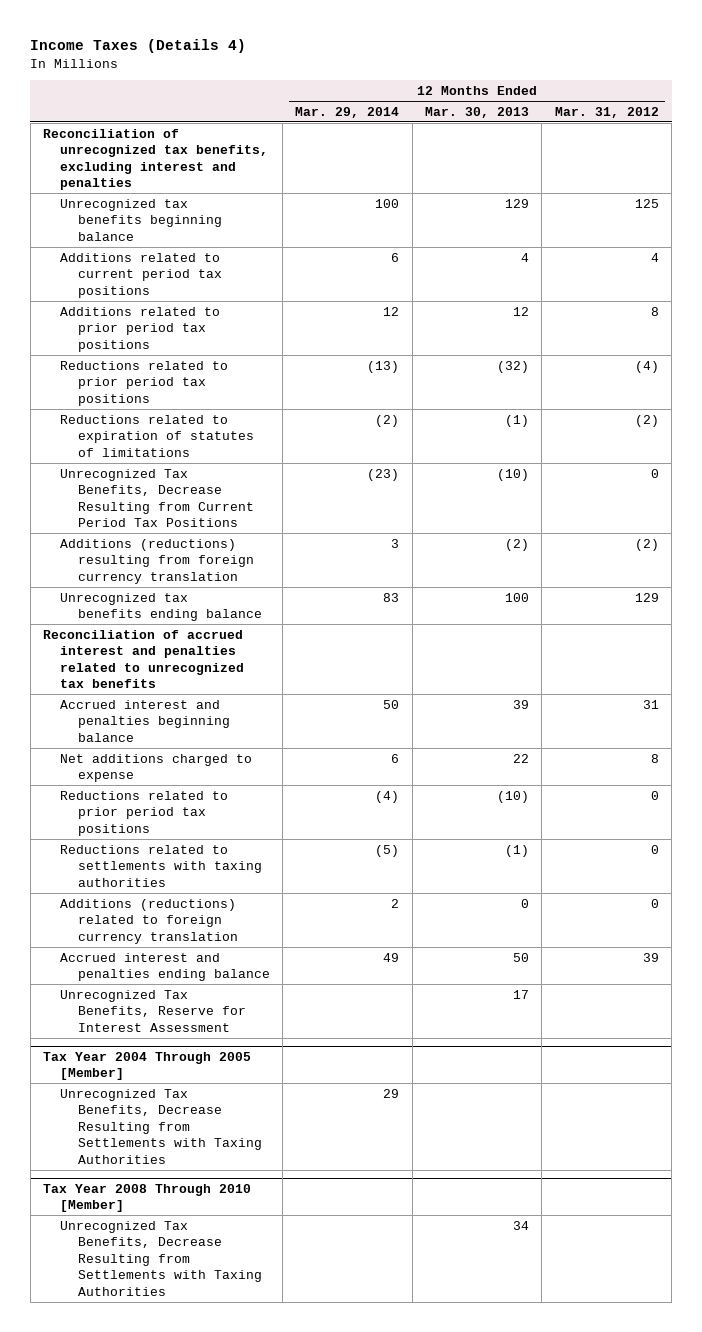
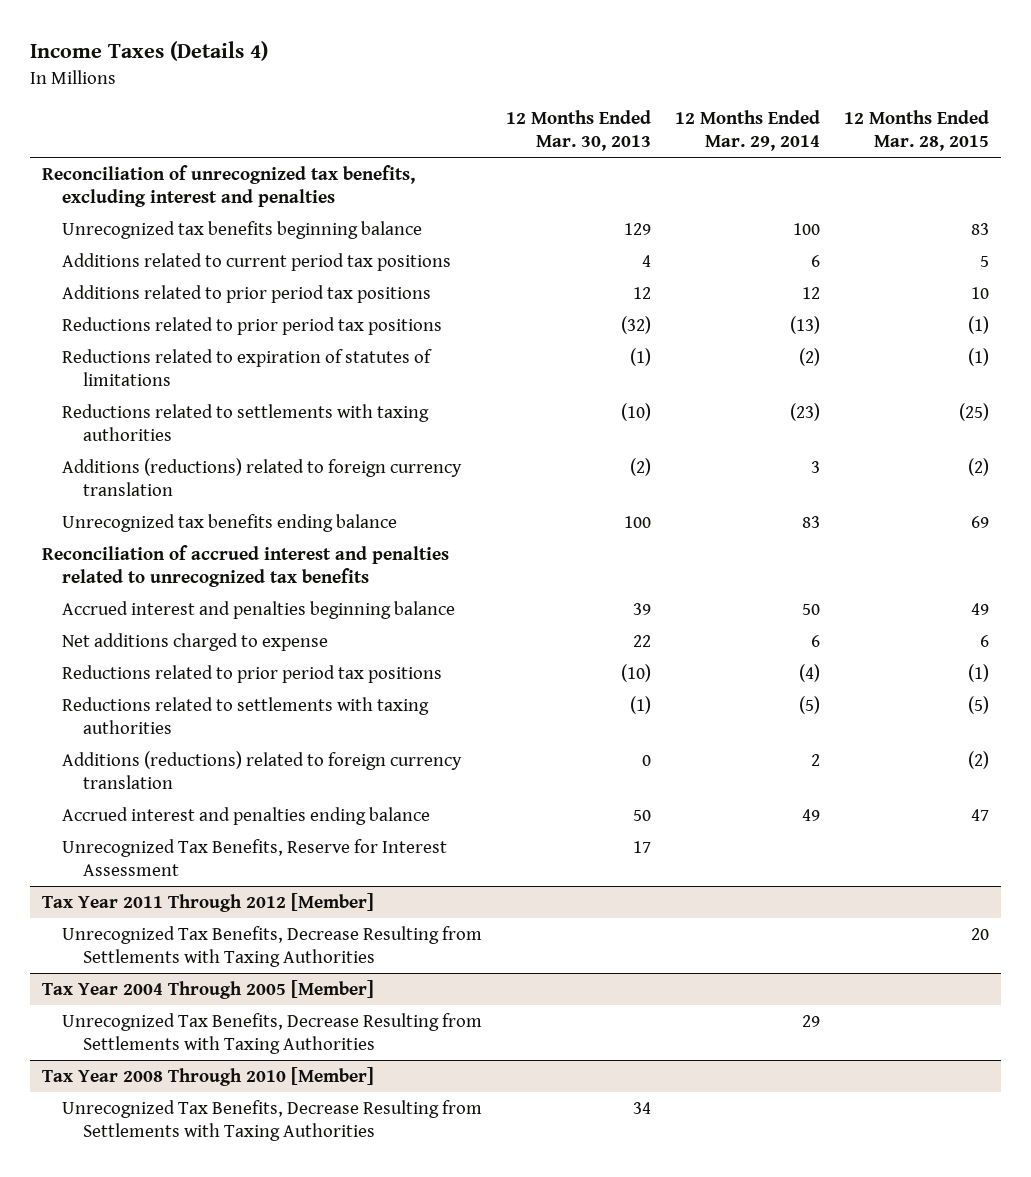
- | 12 Months Ended Mar. 29, 2014 | 12 Months Ended Mar. 30, 2013 | 12 Months Ended Mar. 31, 2012
+ | 12 Months Ended Mar. 30, 2013 | 12 Months Ended Mar. 29, 2014 | 12 Months Ended Mar. 28, 2015
- Unrecognized Tax Benefits, Decrease Resulting from Current Period Tax Positions | (23) | (10) | 0
- Additions (reductions) resulting from foreign currency translation | 3 | (2) | (2)
+ Reductions related to settlements with taxing authorities | (10) | (23) | (25)
+ Additions (reductions) related to foreign currency translation | (2) | 3 | (2)
+ Tax Year 2011 Through 2012 [Member]
+ Unrecognized Tax Benefits, Decrease Resulting from Settlements with Taxing Authorities | | | 20

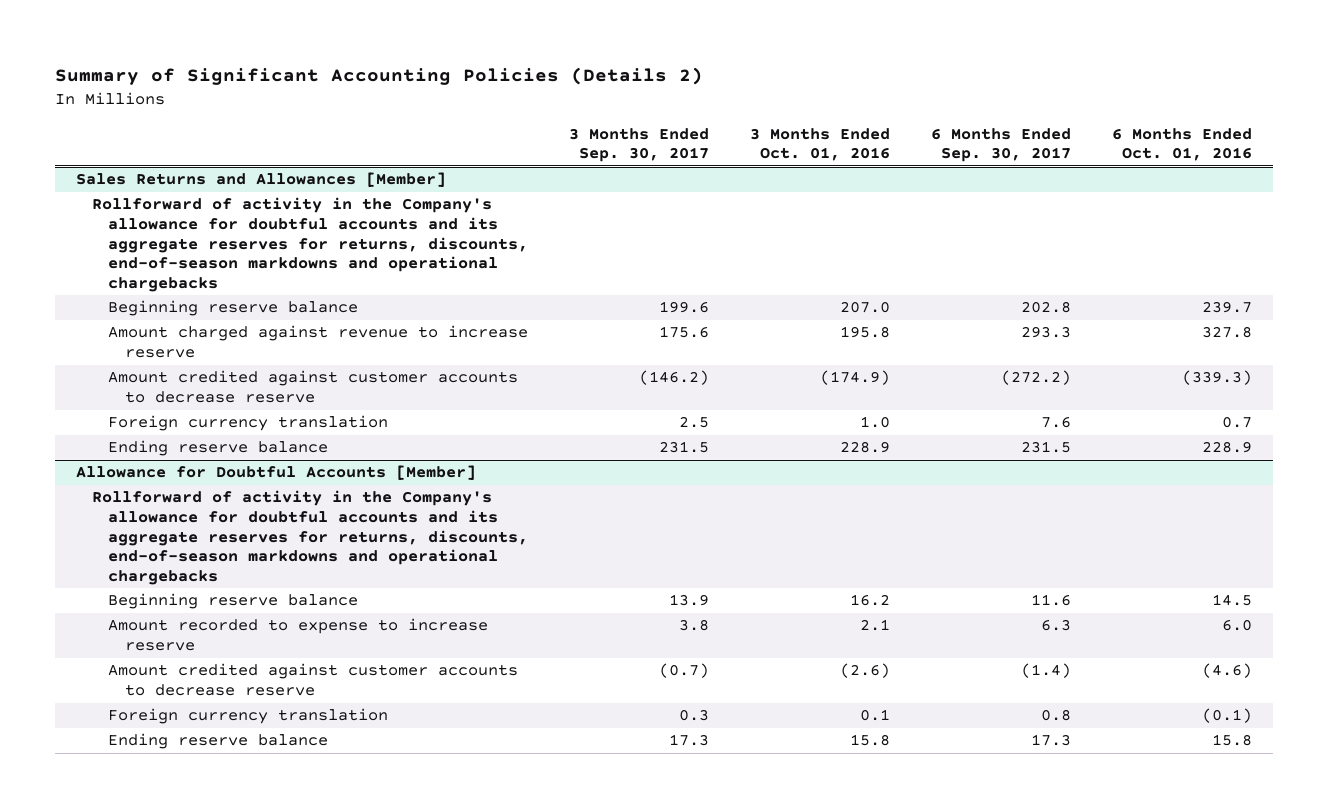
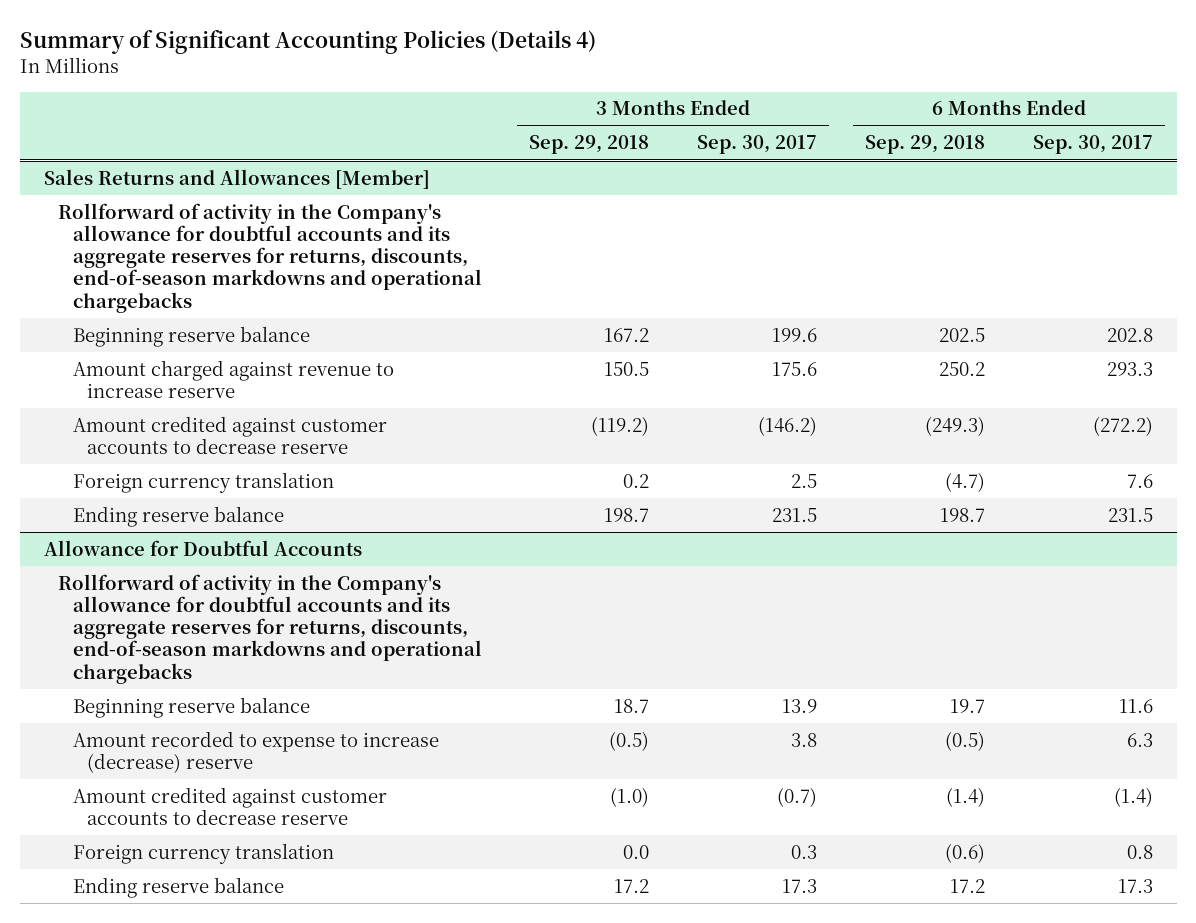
- Summary of Significant Accounting Policies (Details 2)
+ Summary of Significant Accounting Policies (Details 4)
- | 3 Months Ended Sep. 30, 2017 | 3 Months Ended Oct. 01, 2016 | 6 Months Ended Sep. 30, 2017 | 6 Months Ended Oct. 01, 2016
+ | 3 Months Ended Sep. 29, 2018 | 3 Months Ended Sep. 30, 2017 | 6 Months Ended Sep. 29, 2018 | 6 Months Ended Sep. 30, 2017
- Allowance for Doubtful Accounts [Member]
+ Allowance for Doubtful Accounts
- Amount recorded to expense to increase reserve | 3.8 | 2.1 | 6.3 | 6.0
+ Amount recorded to expense to increase (decrease) reserve | (0.5) | 3.8 | (0.5) | 6.3

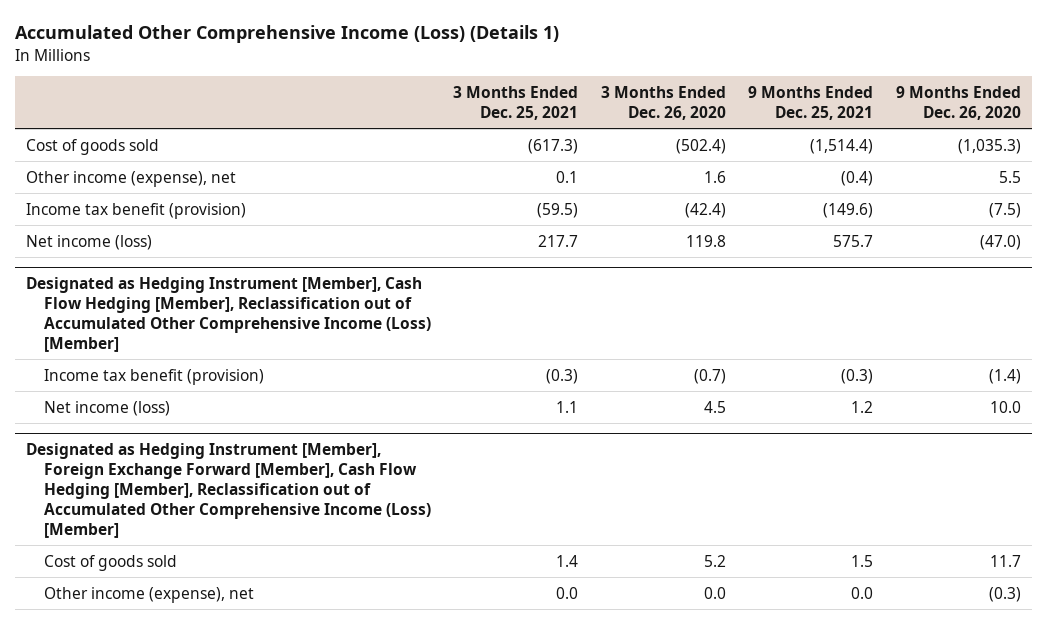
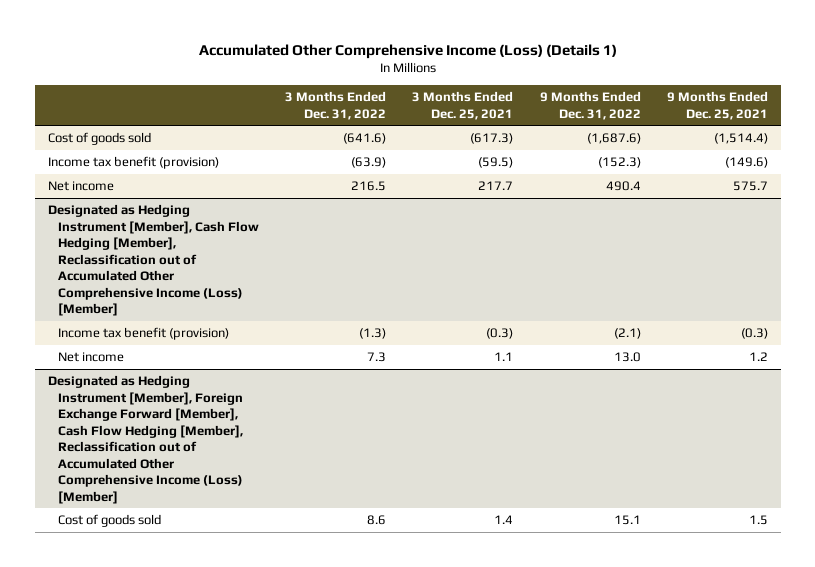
- | 3 Months Ended Dec. 25, 2021 | 3 Months Ended Dec. 26, 2020 | 9 Months Ended Dec. 25, 2021 | 9 Months Ended Dec. 26, 2020
+ | 3 Months Ended Dec. 31, 2022 | 3 Months Ended Dec. 25, 2021 | 9 Months Ended Dec. 31, 2022 | 9 Months Ended Dec. 25, 2021
- Other income (expense), net | 0.1 | 1.6 | (0.4) | 5.5
- Net income (loss) | 217.7 | 119.8 | 575.7 | (47.0)
+ Net income | 216.5 | 217.7 | 490.4 | 575.7
@ Designated as Hedging Instrument [Member], Cash Flow Hedging [Member], Reclassification out of Accumulated Other Comprehensive Income (Loss) [Member]
- Net income (loss) | 1.1 | 4.5 | 1.2 | 10.0
+ Net income | 7.3 | 1.1 | 13.0 | 1.2
@ Designated as Hedging Instrument [Member], Foreign Exchange Forward [Member], Cash Flow Hedging [Member], Reclassification out of Accumulated Other Comprehensive Income (Loss) [Member]
- Other income (expense), net | 0.0 | 0.0 | 0.0 | (0.3)

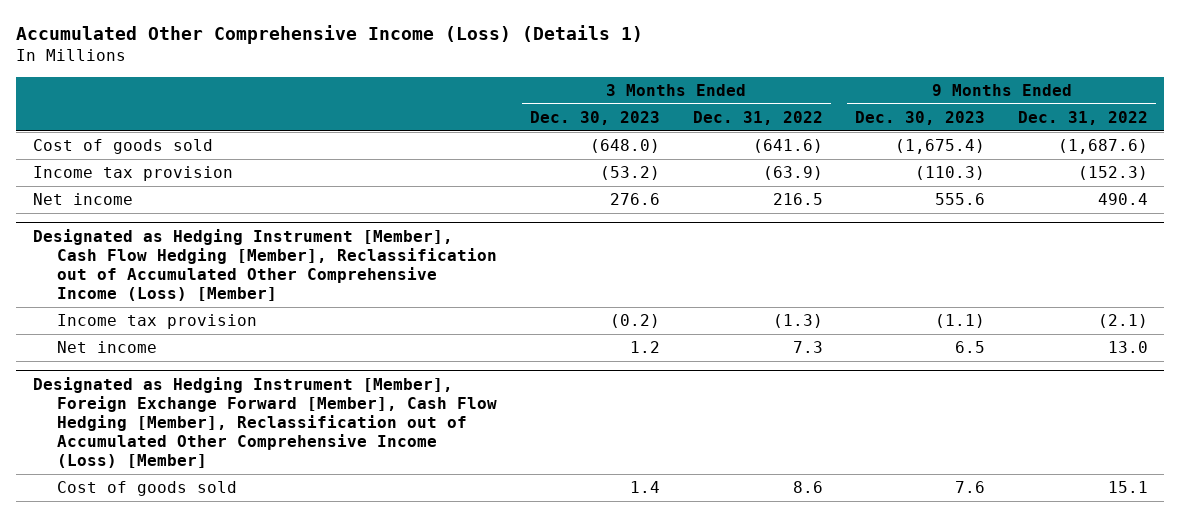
- | 3 Months Ended Dec. 31, 2022 | 3 Months Ended Dec. 25, 2021 | 9 Months Ended Dec. 31, 2022 | 9 Months Ended Dec. 25, 2021
+ | 3 Months Ended Dec. 30, 2023 | 3 Months Ended Dec. 31, 2022 | 9 Months Ended Dec. 30, 2023 | 9 Months Ended Dec. 31, 2022
- Income tax benefit (provision) | (63.9) | (59.5) | (152.3) | (149.6)
+ Income tax provision | (53.2) | (63.9) | (110.3) | (152.3)
@ Designated as Hedging Instrument [Member], Cash Flow Hedging [Member], Reclassification out of Accumulated Other Comprehensive Income (Loss) [Member]
- Income tax benefit (provision) | (1.3) | (0.3) | (2.1) | (0.3)
+ Income tax provision | (0.2) | (1.3) | (1.1) | (2.1)

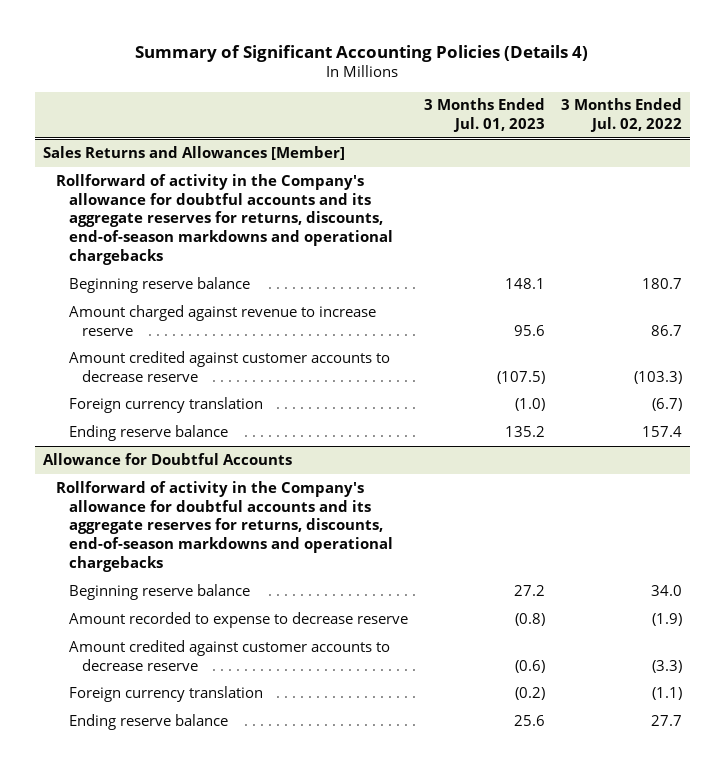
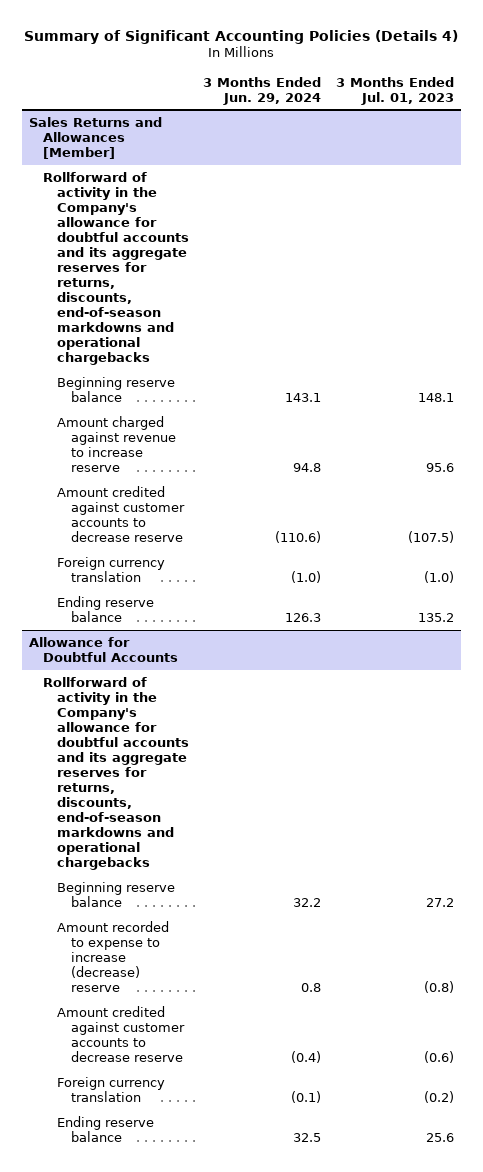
- | 3 Months Ended Jul. 01, 2023 | 3 Months Ended Jul. 02, 2022
+ | 3 Months Ended Jun. 29, 2024 | 3 Months Ended Jul. 01, 2023
@ Allowance for Doubtful Accounts
- Amount recorded to expense to decrease reserve | (0.8) | (1.9)
+ Amount recorded to expense to increase (decrease) reserve | 0.8 | (0.8)

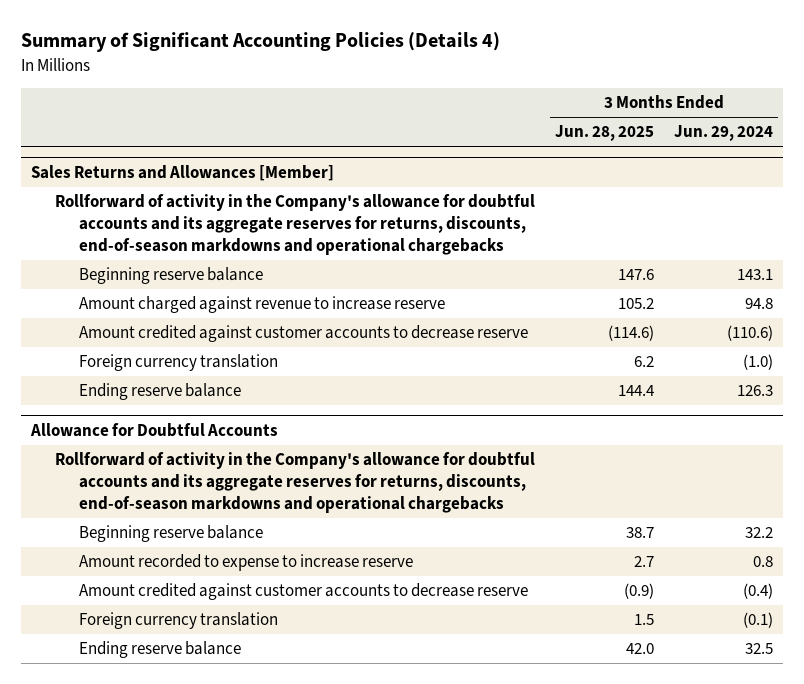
- | 3 Months Ended Jun. 29, 2024 | 3 Months Ended Jul. 01, 2023
+ | 3 Months Ended Jun. 28, 2025 | 3 Months Ended Jun. 29, 2024
@ Allowance for Doubtful Accounts
- Amount recorded to expense to increase (decrease) reserve | 0.8 | (0.8)
+ Amount recorded to expense to increase reserve | 2.7 | 0.8

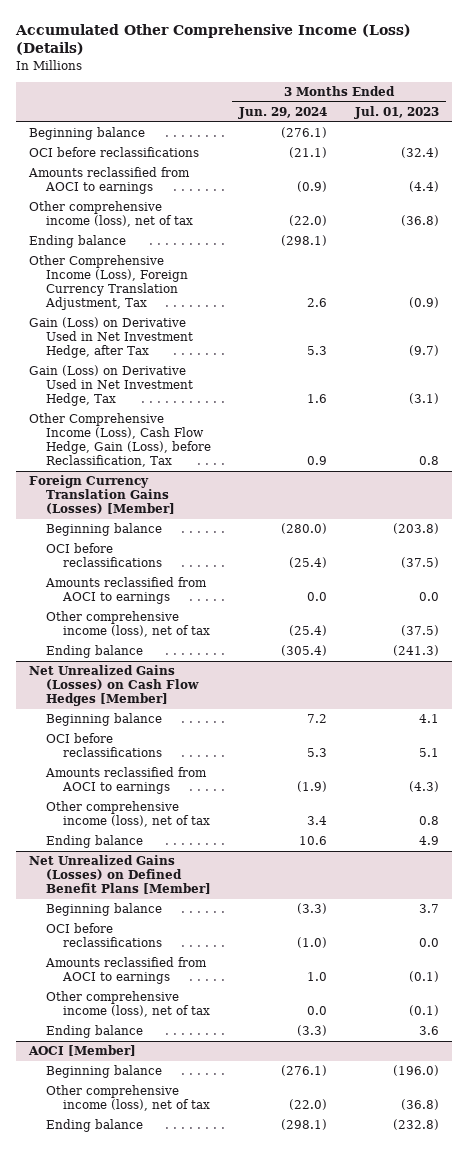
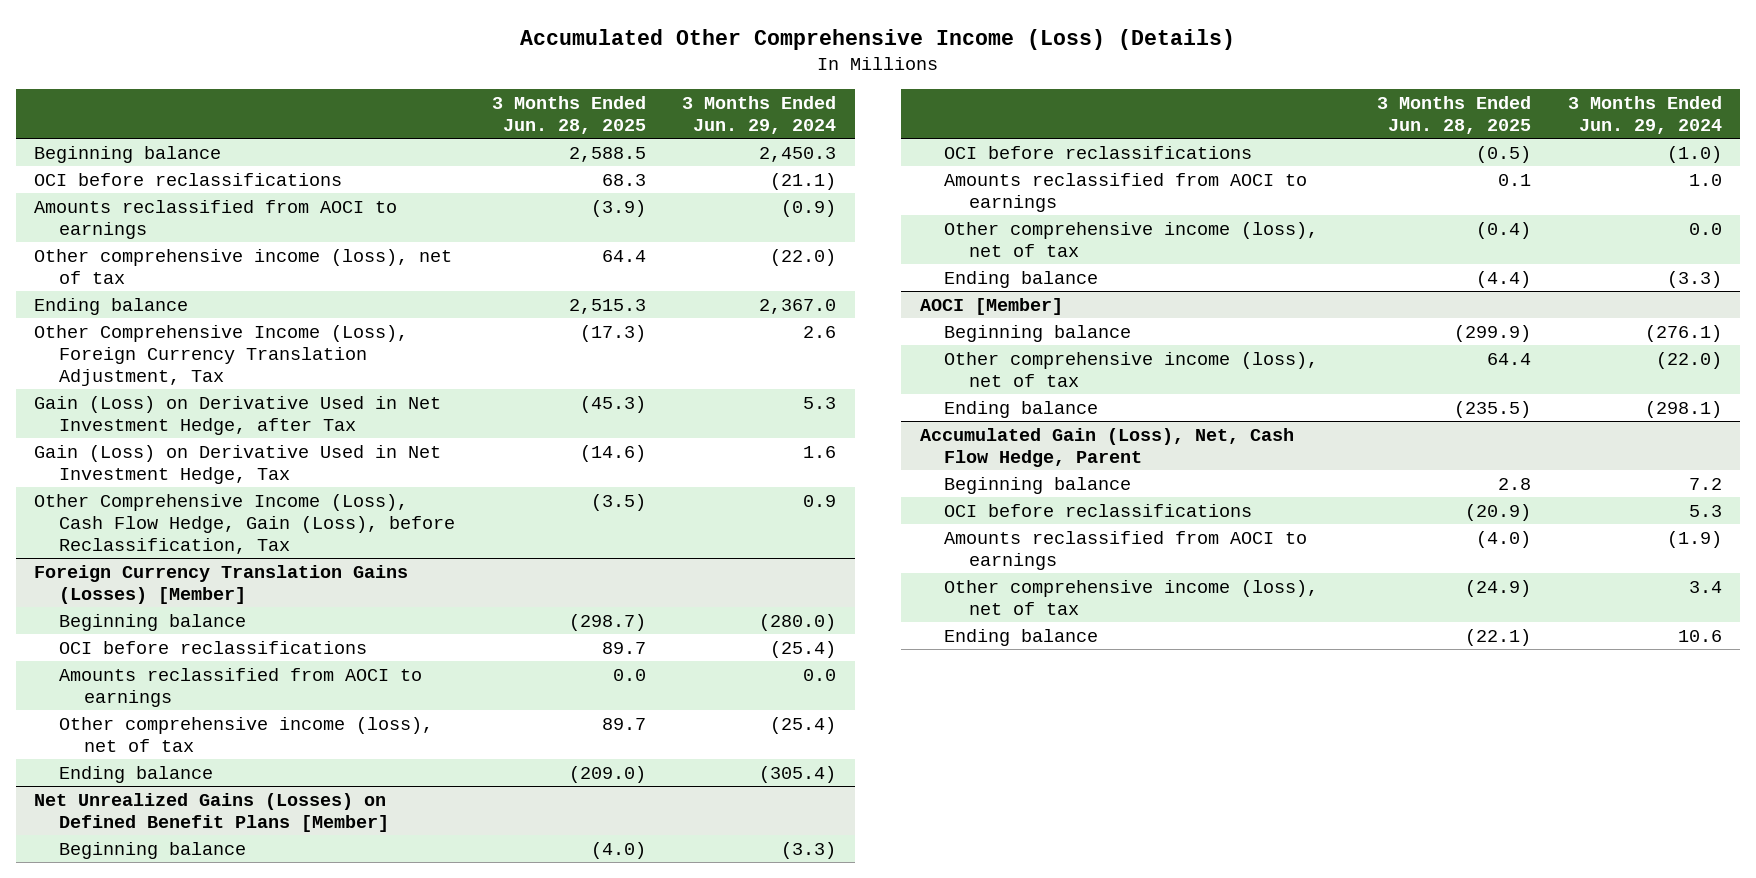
- | 3 Months Ended Jun. 29, 2024 | 3 Months Ended Jul. 01, 2023
+ | 3 Months Ended Jun. 28, 2025 | 3 Months Ended Jun. 29, 2024
- Beginning balance | (276.1) |
+ Beginning balance | 2,588.5 | 2,450.3
- Ending balance | (298.1) |
+ Ending balance | 2,515.3 | 2,367.0
- Net Unrealized Gains (Losses) on Cash Flow Hedges [Member]
- Beginning balance | 7.2 | 4.1
- OCI before reclassifications | 5.3 | 5.1
- Amounts reclassified from AOCI to earnings | (1.9) | (4.3)
- Other comprehensive income (loss), net of tax | 3.4 | 0.8
- Ending balance | 10.6 | 4.9
+ Accumulated Gain (Loss), Net, Cash Flow Hedge, Parent
+ Beginning balance | 2.8 | 7.2
+ OCI before reclassifications | (20.9) | 5.3
+ Amounts reclassified from AOCI to earnings | (4.0) | (1.9)
+ Other comprehensive income (loss), net of tax | (24.9) | 3.4
+ Ending balance | (22.1) | 10.6

